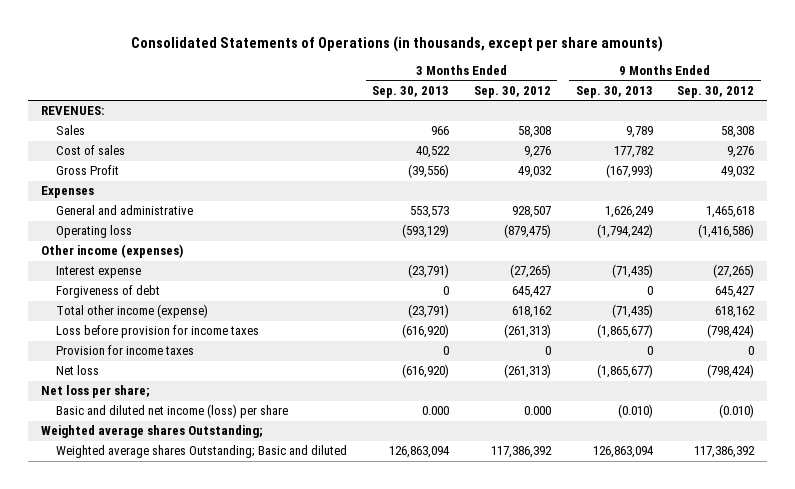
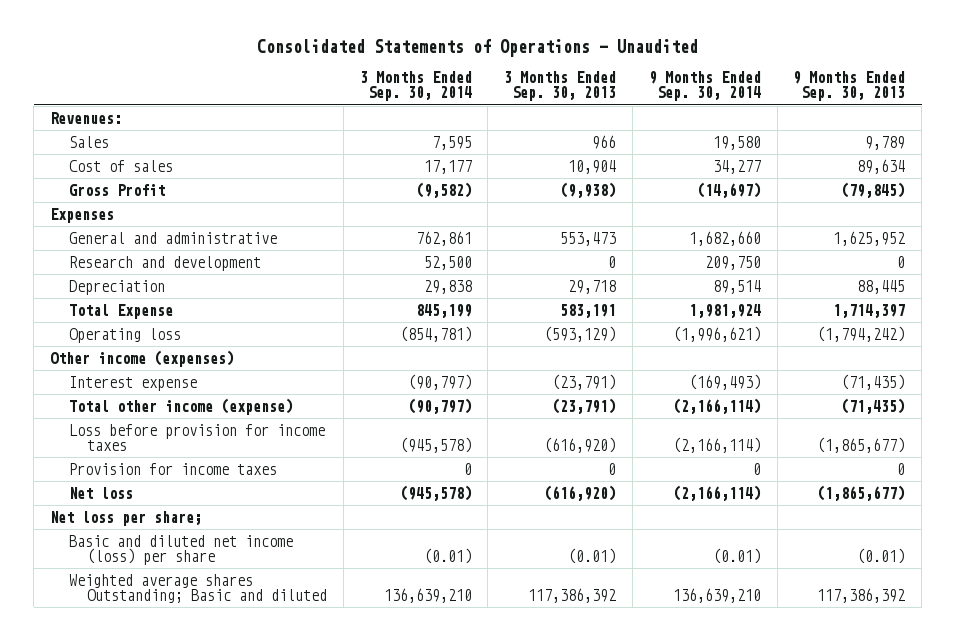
- Consolidated Statements of Operations (in thousands, except per share amounts)
+ Consolidated Statements of Operations - Unaudited
- | 3 Months Ended Sep. 30, 2013 | 3 Months Ended Sep. 30, 2012 | 9 Months Ended Sep. 30, 2013 | 9 Months Ended Sep. 30, 2012
+ | 3 Months Ended Sep. 30, 2014 | 3 Months Ended Sep. 30, 2013 | 9 Months Ended Sep. 30, 2014 | 9 Months Ended Sep. 30, 2013
- REVENUES:
+ Revenues:
- Cost of sales | 40,522 | 9,276 | 177,782 | 9,276
- Gross Profit | (39,556) | 49,032 | (167,993) | 49,032
+ Cost of sales | 17,177 | 10,904 | 34,277 | 89,634
+ Gross Profit | (9,582) | (9,938) | (14,697) | (79,845)
- General and administrative | 553,573 | 928,507 | 1,626,249 | 1,465,618
+ General and administrative | 762,861 | 553,473 | 1,682,660 | 1,625,952
+ Research and development | 52,500 | 0 | 209,750 | 0
+ Depreciation | 29,838 | 29,718 | 89,514 | 88,445
+ Total Expense | 845,199 | 583,191 | 1,981,924 | 1,714,397
- Forgiveness of debt | 0 | 645,427 | 0 | 645,427
- Basic and diluted net income (loss) per share | 0.000 | 0.000 | (0.010) | (0.010)
- Weighted average shares Outstanding;
- Weighted average shares Outstanding; Basic and diluted | 126,863,094 | 117,386,392 | 126,863,094 | 117,386,392
+ Basic and diluted net income (loss) per share | (0.01) | (0.01) | (0.01) | (0.01)
+ Weighted average shares Outstanding; Basic and diluted | 136,639,210 | 117,386,392 | 136,639,210 | 117,386,392

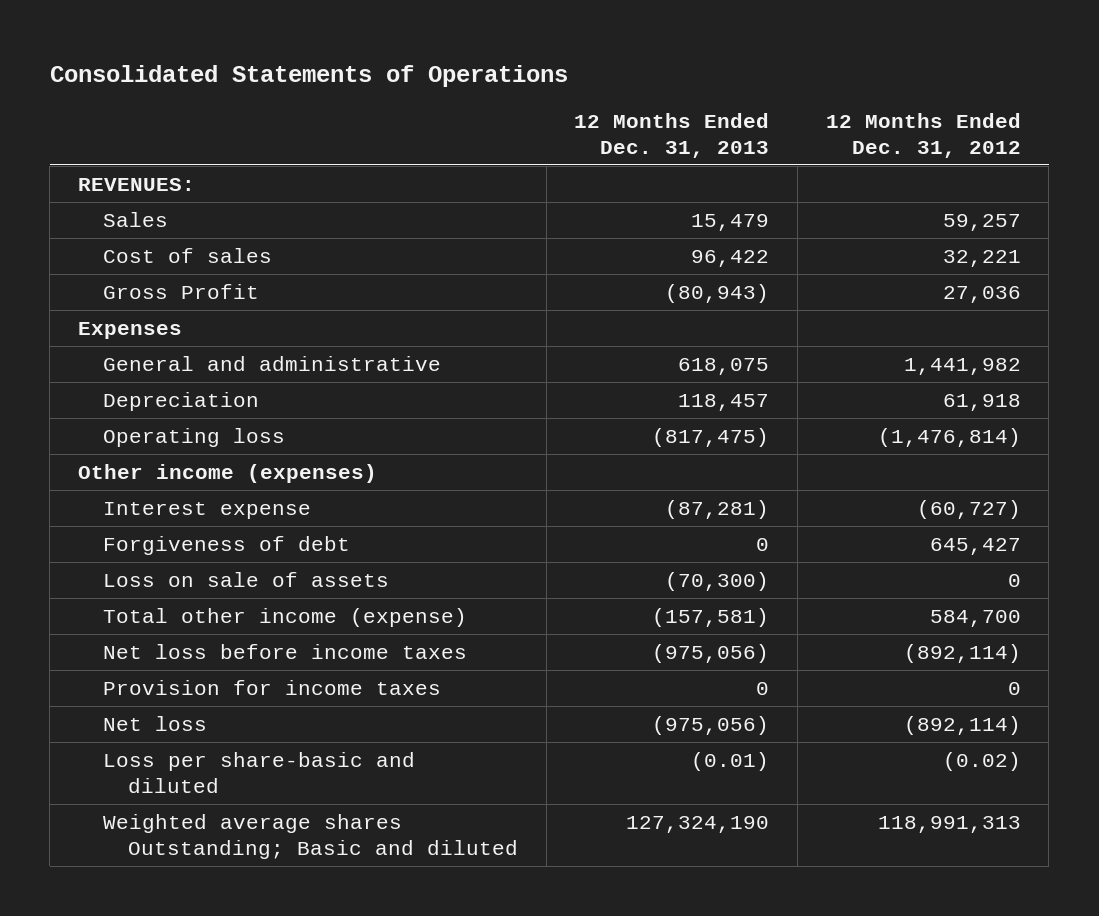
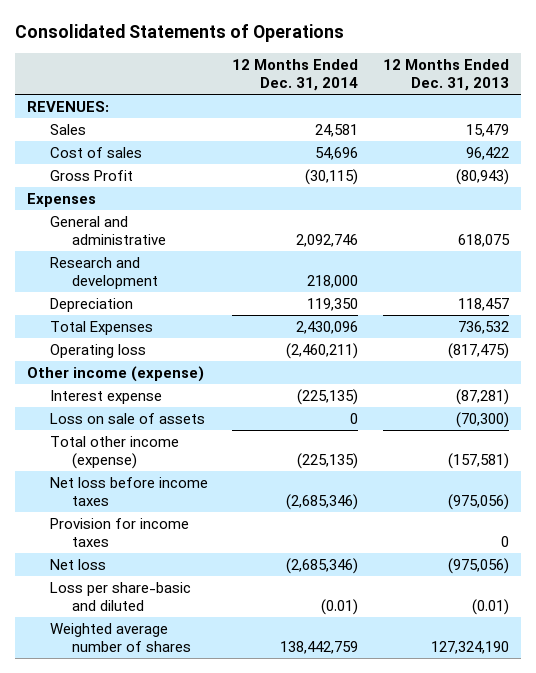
- | 12 Months Ended Dec. 31, 2013 | 12 Months Ended Dec. 31, 2012
+ | 12 Months Ended Dec. 31, 2014 | 12 Months Ended Dec. 31, 2013
+ Research and development | 218,000 |
+ Total Expenses | 2,430,096 | 736,532
- Other income (expenses)
+ Other income (expense)
- Forgiveness of debt | 0 | 645,427
- Weighted average shares Outstanding; Basic and diluted | 127,324,190 | 118,991,313
+ Weighted average number of shares | 138,442,759 | 127,324,190

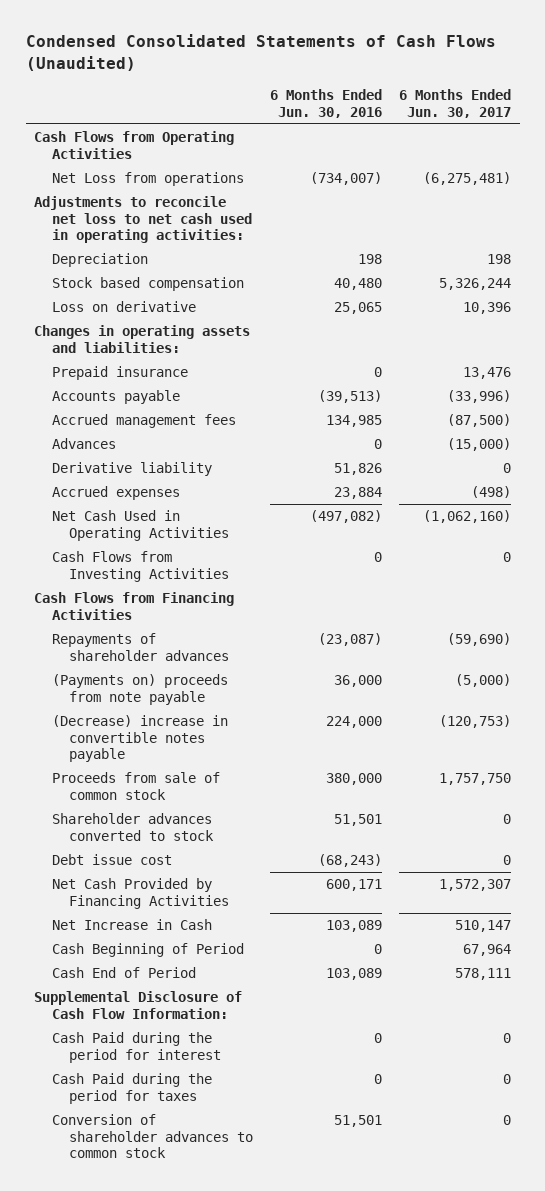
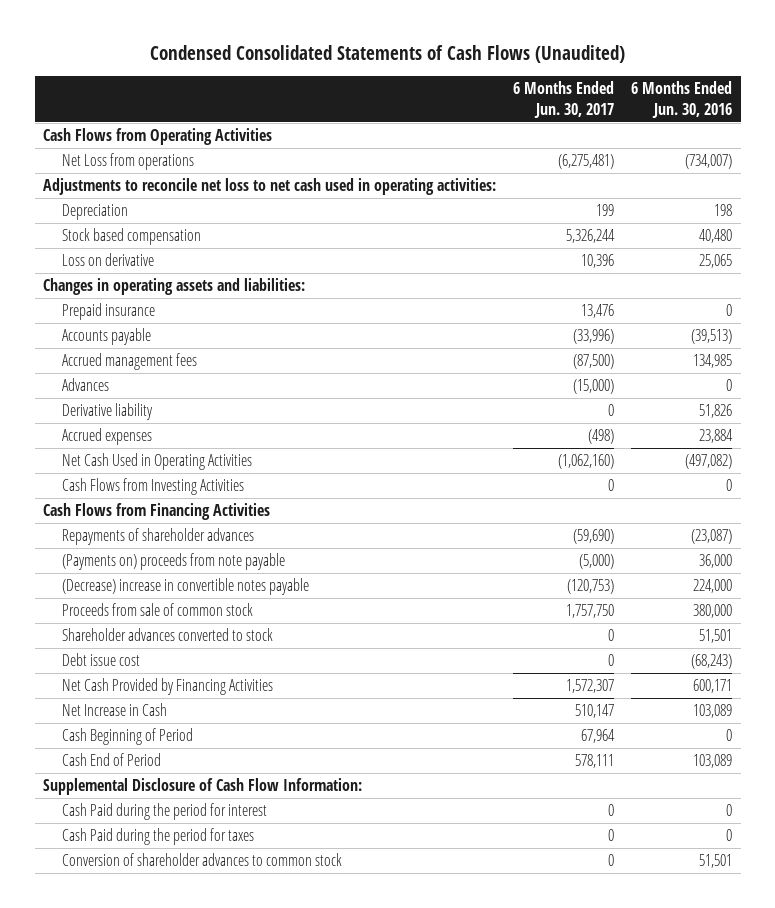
- | 6 Months Ended Jun. 30, 2016 | 6 Months Ended Jun. 30, 2017
+ | 6 Months Ended Jun. 30, 2017 | 6 Months Ended Jun. 30, 2016
- Depreciation | 198 | 198
+ Depreciation | 199 | 198

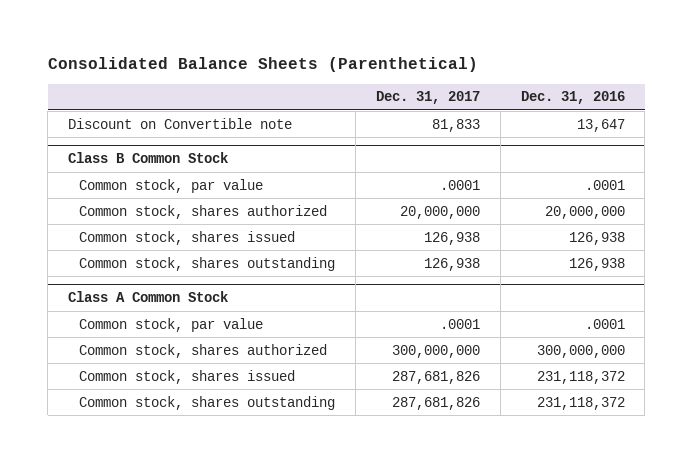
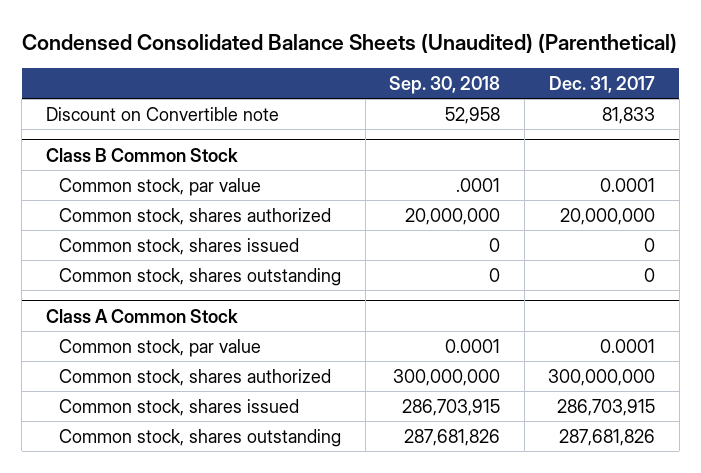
- Consolidated Balance Sheets (Parenthetical)
+ Condensed Consolidated Balance Sheets (Unaudited) (Parenthetical)
- | Dec. 31, 2017 | Dec. 31, 2016
+ | Sep. 30, 2018 | Dec. 31, 2017
@ Class B Common Stock
- Common stock, par value | .0001 | .0001
+ Common stock, par value | .0001 | 0.0001
- Common stock, shares issued | 126,938 | 126,938
- Common stock, shares outstanding | 126,938 | 126,938
+ Common stock, shares issued | 0 | 0
+ Common stock, shares outstanding | 0 | 0
@ Class A Common Stock
- Common stock, par value | .0001 | .0001
+ Common stock, par value | 0.0001 | 0.0001
- Common stock, shares issued | 287,681,826 | 231,118,372
+ Common stock, shares issued | 286,703,915 | 286,703,915

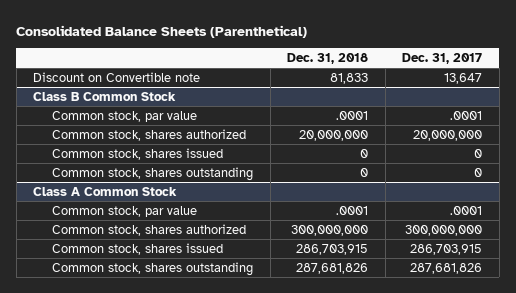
- Condensed Consolidated Balance Sheets (Unaudited) (Parenthetical)
+ Consolidated Balance Sheets (Parenthetical)
- | Sep. 30, 2018 | Dec. 31, 2017
+ | Dec. 31, 2018 | Dec. 31, 2017
- Discount on Convertible note | 52,958 | 81,833
+ Discount on Convertible note | 81,833 | 13,647
@ Class B Common Stock
- Common stock, par value | .0001 | 0.0001
+ Common stock, par value | .0001 | .0001
@ Class A Common Stock
- Common stock, par value | 0.0001 | 0.0001
+ Common stock, par value | .0001 | .0001

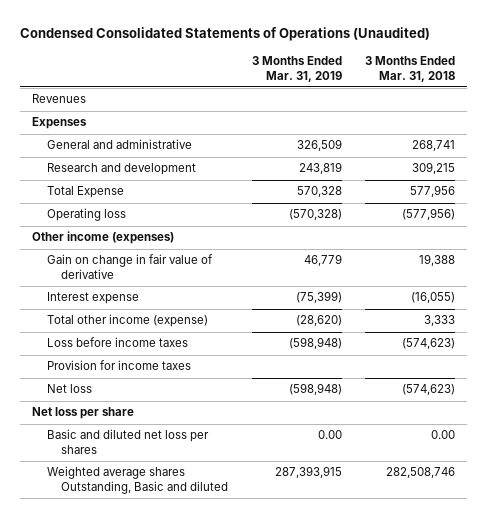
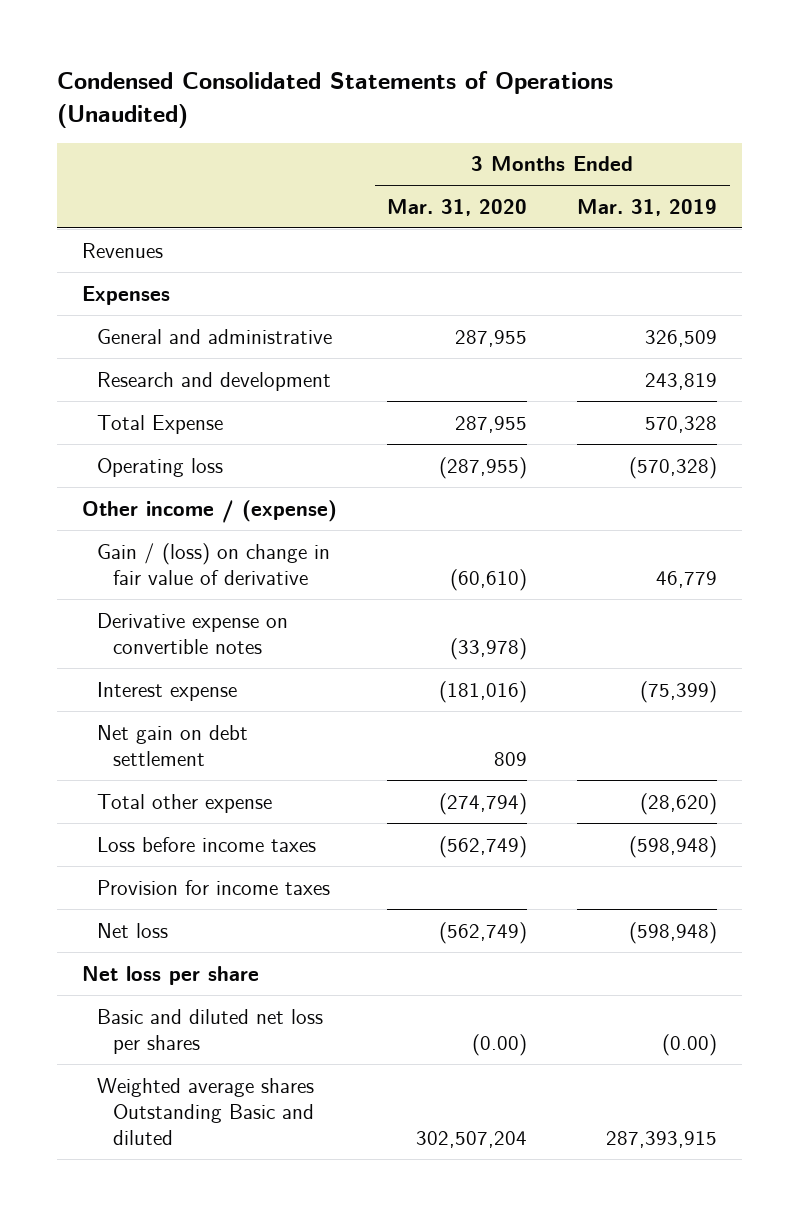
- | 3 Months Ended Mar. 31, 2019 | 3 Months Ended Mar. 31, 2018
+ | 3 Months Ended Mar. 31, 2020 | 3 Months Ended Mar. 31, 2019
- Other income (expenses)
- Gain on change in fair value of derivative | 46,779 | 19,388
+ Other income / (expense)
+ Gain / (loss) on change in fair value of derivative | (60,610) | 46,779
+ Derivative expense on convertible notes | (33,978) |
- Total other income (expense) | (28,620) | 3,333
+ Net gain on debt settlement | 809 |
+ Total other expense | (274,794) | (28,620)
- Basic and diluted net loss per shares | 0.00 | 0.00
- Weighted average shares Outstanding, Basic and diluted | 287,393,915 | 282,508,746
+ Basic and diluted net loss per shares | (0.00) | (0.00)
+ Weighted average shares Outstanding Basic and diluted | 302,507,204 | 287,393,915

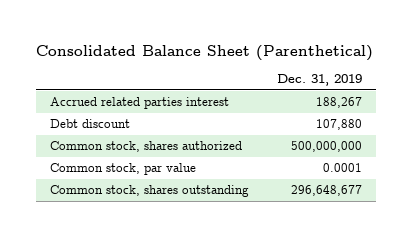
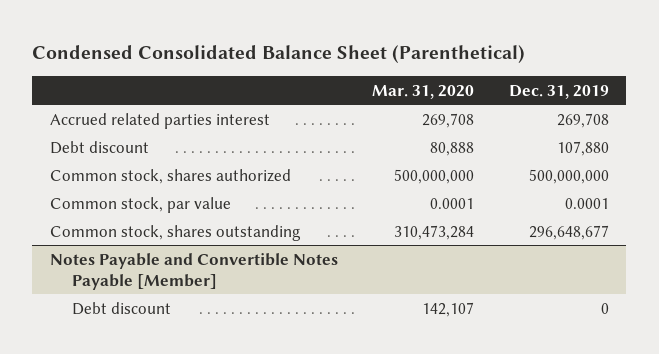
- Consolidated Balance Sheet (Parenthetical)
+ Condensed Consolidated Balance Sheet (Parenthetical)
- | Dec. 31, 2019
+ | Mar. 31, 2020 | Dec. 31, 2019
- Accrued related parties interest | 188,267
+ Accrued related parties interest | 269,708 | 269,708
+ Notes Payable and Convertible Notes Payable [Member]
+ Debt discount | 142,107 | 0

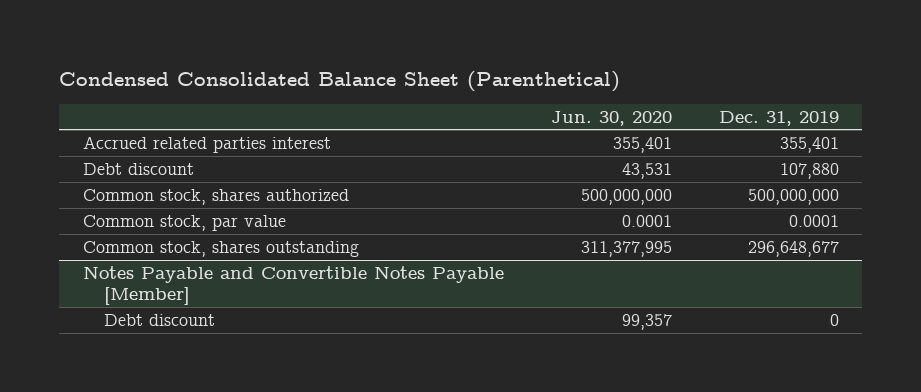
- | Mar. 31, 2020 | Dec. 31, 2019
+ | Jun. 30, 2020 | Dec. 31, 2019
- Accrued related parties interest | 269,708 | 269,708
+ Accrued related parties interest | 355,401 | 355,401

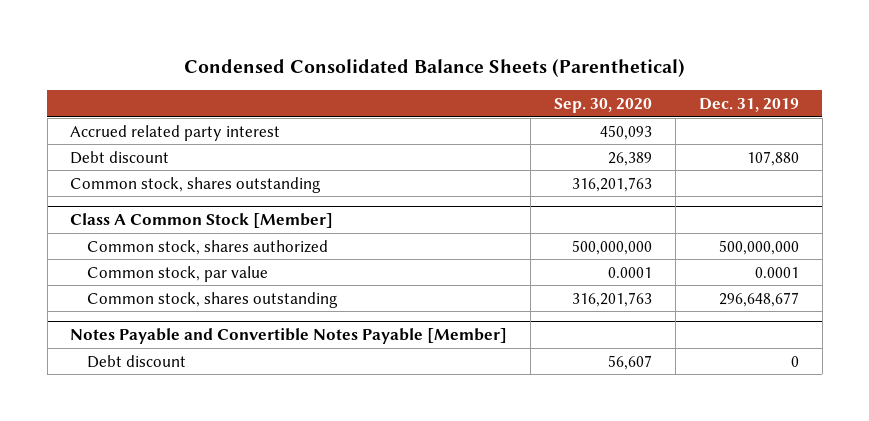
- Condensed Consolidated Balance Sheet (Parenthetical)
+ Condensed Consolidated Balance Sheets (Parenthetical)
- | Jun. 30, 2020 | Dec. 31, 2019
+ | Sep. 30, 2020 | Dec. 31, 2019
- Accrued related parties interest | 355,401 | 355,401
+ Accrued related party interest | 450,093 |
+ Common stock, shares outstanding | 316,201,763 |
+ Class A Common Stock [Member]

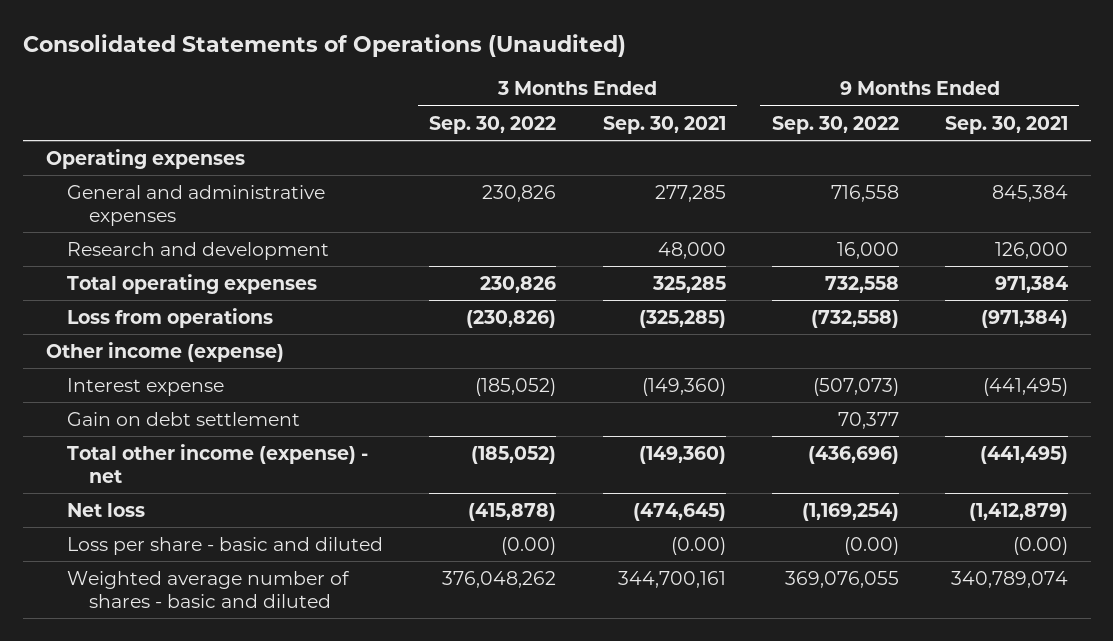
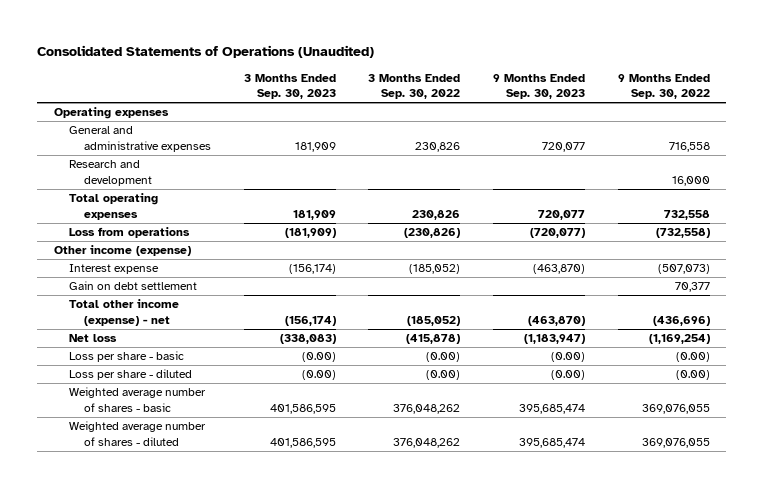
- | 3 Months Ended Sep. 30, 2022 | 3 Months Ended Sep. 30, 2021 | 9 Months Ended Sep. 30, 2022 | 9 Months Ended Sep. 30, 2021
+ | 3 Months Ended Sep. 30, 2023 | 3 Months Ended Sep. 30, 2022 | 9 Months Ended Sep. 30, 2023 | 9 Months Ended Sep. 30, 2022
- Loss per share - basic and diluted | (0.00) | (0.00) | (0.00) | (0.00)
- Weighted average number of shares - basic and diluted | 376,048,262 | 344,700,161 | 369,076,055 | 340,789,074
+ Loss per share - basic | (0.00) | (0.00) | (0.00) | (0.00)
+ Loss per share - diluted | (0.00) | (0.00) | (0.00) | (0.00)
+ Weighted average number of shares - basic | 401,586,595 | 376,048,262 | 395,685,474 | 369,076,055
+ Weighted average number of shares - diluted | 401,586,595 | 376,048,262 | 395,685,474 | 369,076,055

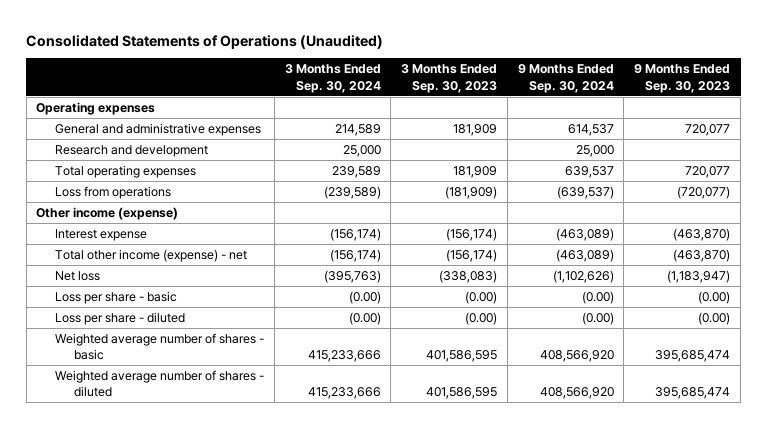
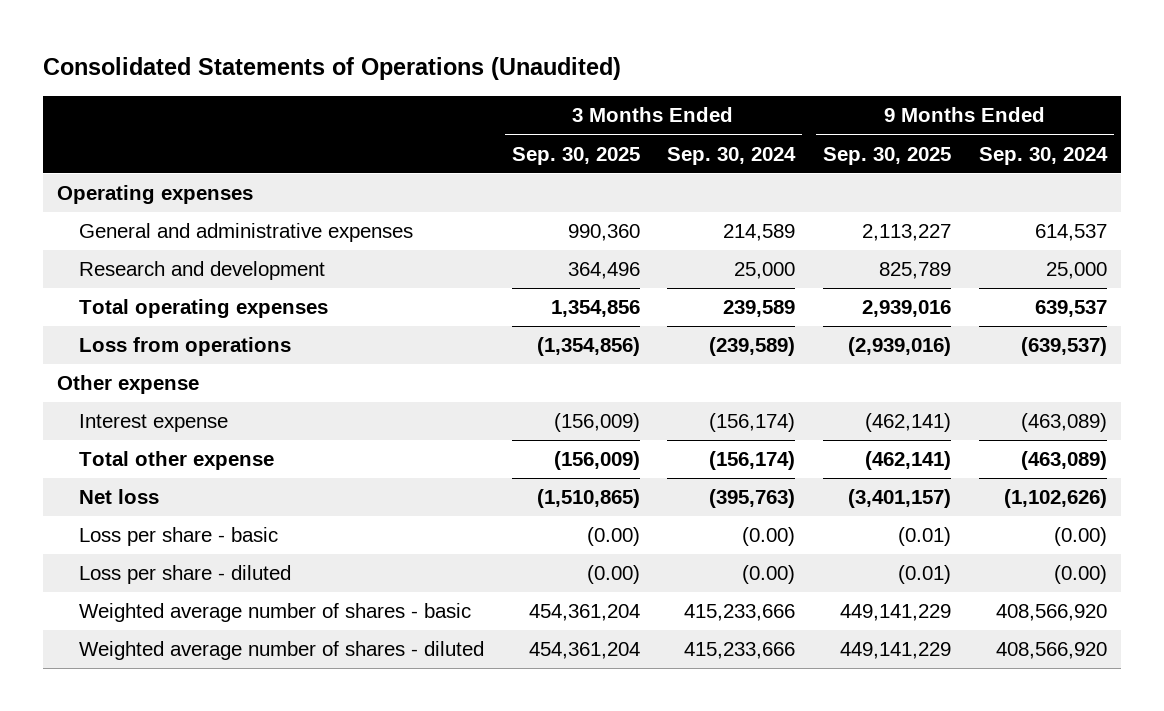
- | 3 Months Ended Sep. 30, 2024 | 3 Months Ended Sep. 30, 2023 | 9 Months Ended Sep. 30, 2024 | 9 Months Ended Sep. 30, 2023
+ | 3 Months Ended Sep. 30, 2025 | 3 Months Ended Sep. 30, 2024 | 9 Months Ended Sep. 30, 2025 | 9 Months Ended Sep. 30, 2024
- Other income (expense)
+ Other expense
- Total other income (expense) - net | (156,174) | (156,174) | (463,089) | (463,870)
+ Total other expense | (156,009) | (156,174) | (462,141) | (463,089)

